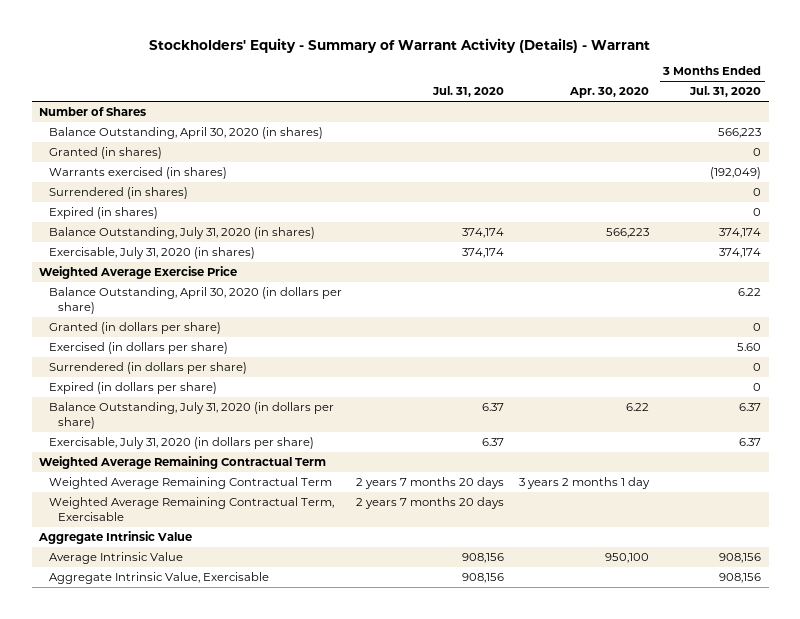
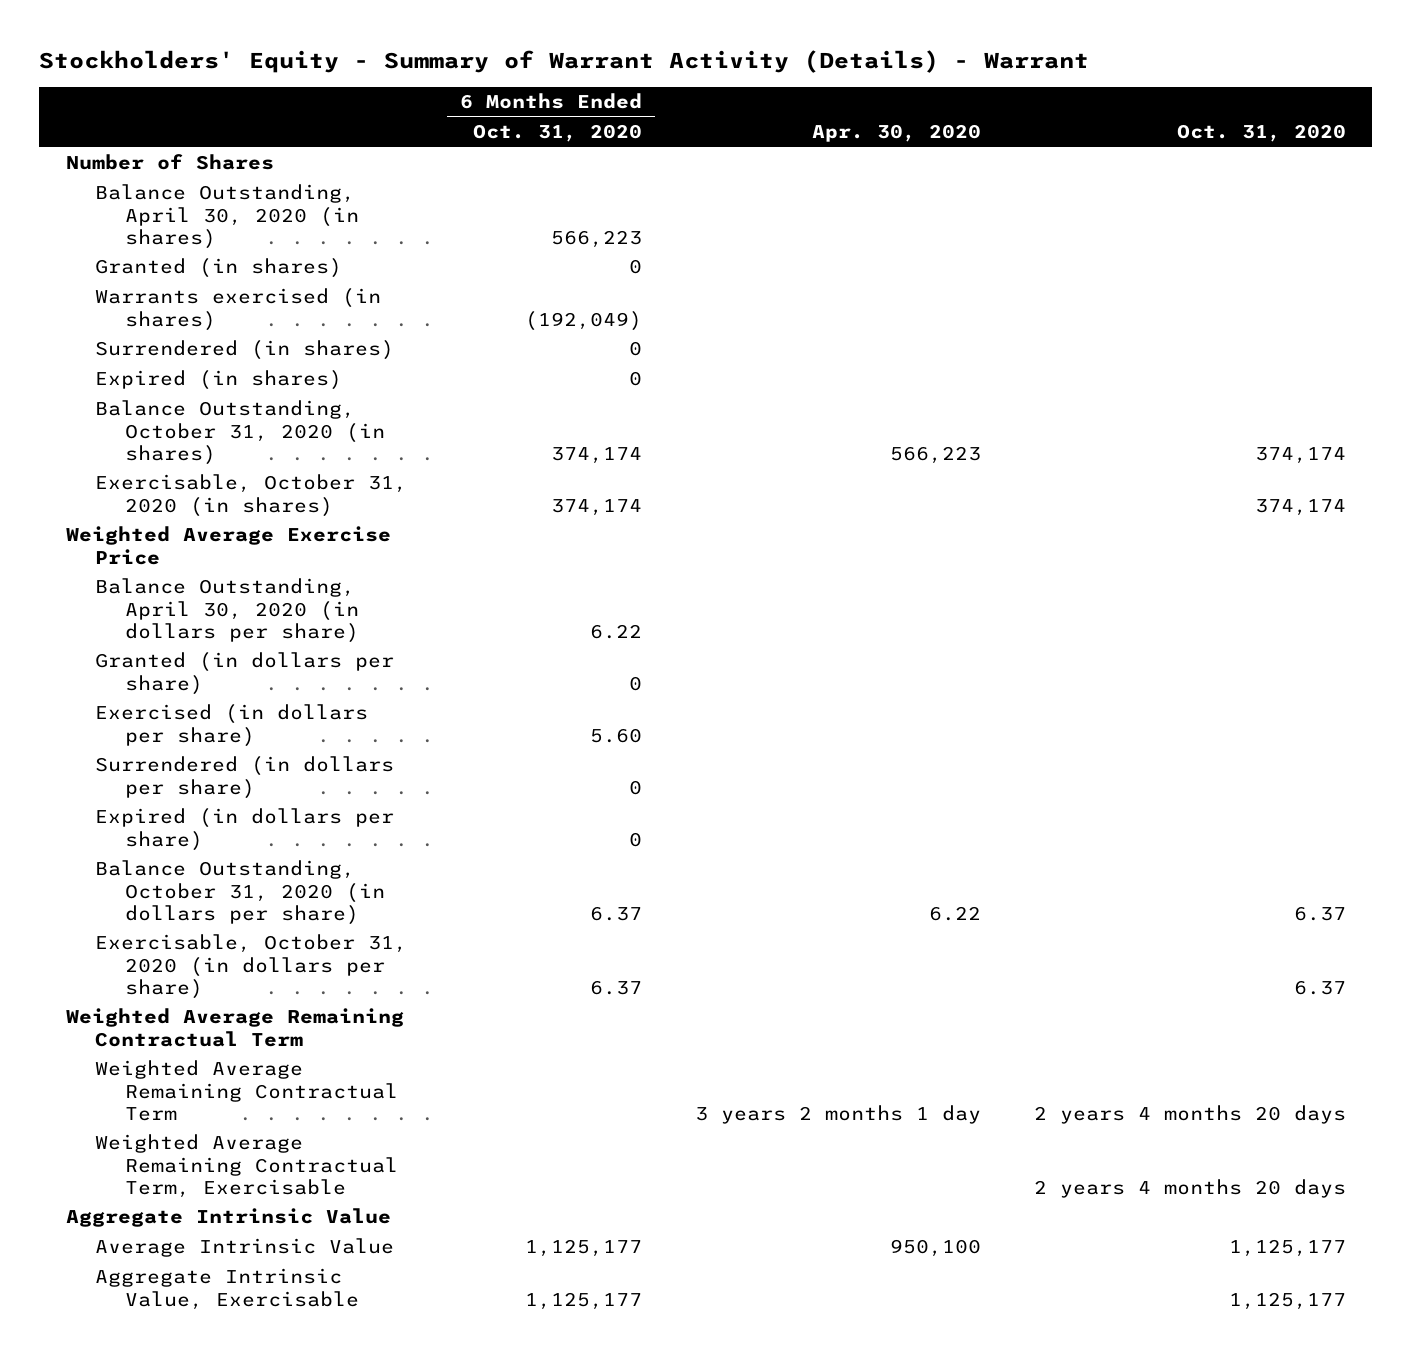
- | Jul. 31, 2020 | Apr. 30, 2020 | 3 Months Ended Jul. 31, 2020
+ | 6 Months Ended Oct. 31, 2020 | Apr. 30, 2020 | Oct. 31, 2020
- Balance Outstanding, July 31, 2020 (in shares) | 374,174 | 566,223 | 374,174
- Exercisable, July 31, 2020 (in shares) | 374,174 | | 374,174
+ Balance Outstanding, October 31, 2020 (in shares) | 374,174 | 566,223 | 374,174
+ Exercisable, October 31, 2020 (in shares) | 374,174 | | 374,174
- Balance Outstanding, July 31, 2020 (in dollars per share) | 6.37 | 6.22 | 6.37
- Exercisable, July 31, 2020 (in dollars per share) | 6.37 | | 6.37
+ Balance Outstanding, October 31, 2020 (in dollars per share) | 6.37 | 6.22 | 6.37
+ Exercisable, October 31, 2020 (in dollars per share) | 6.37 | | 6.37

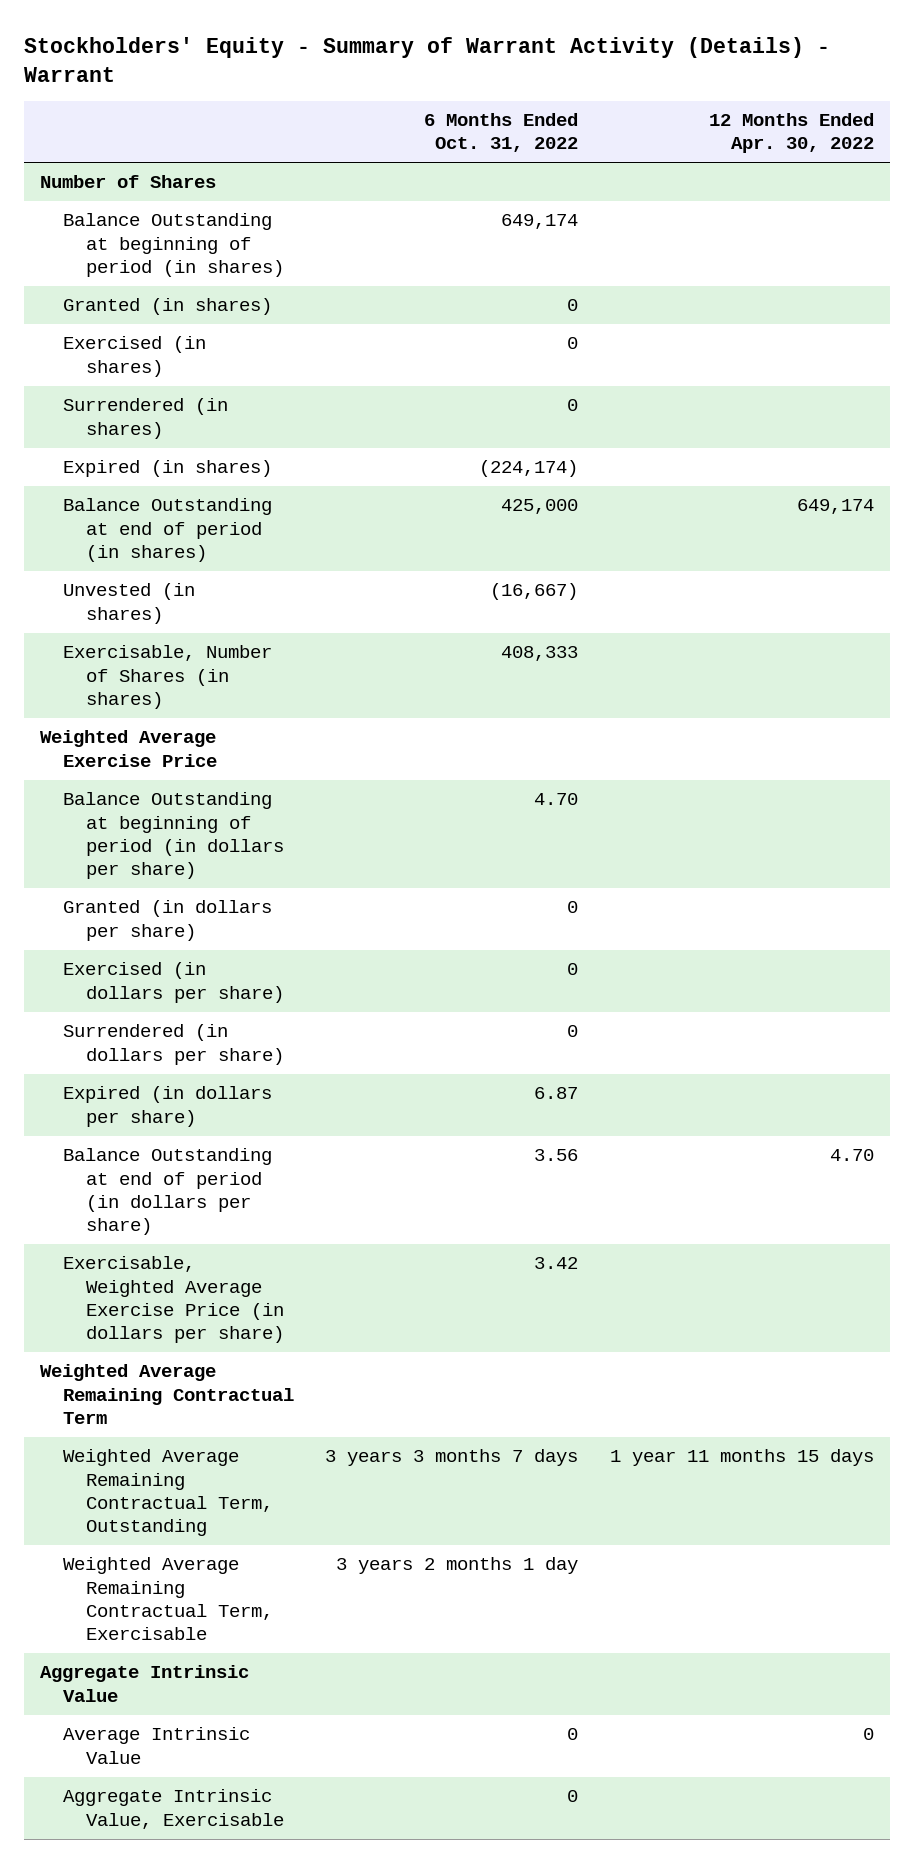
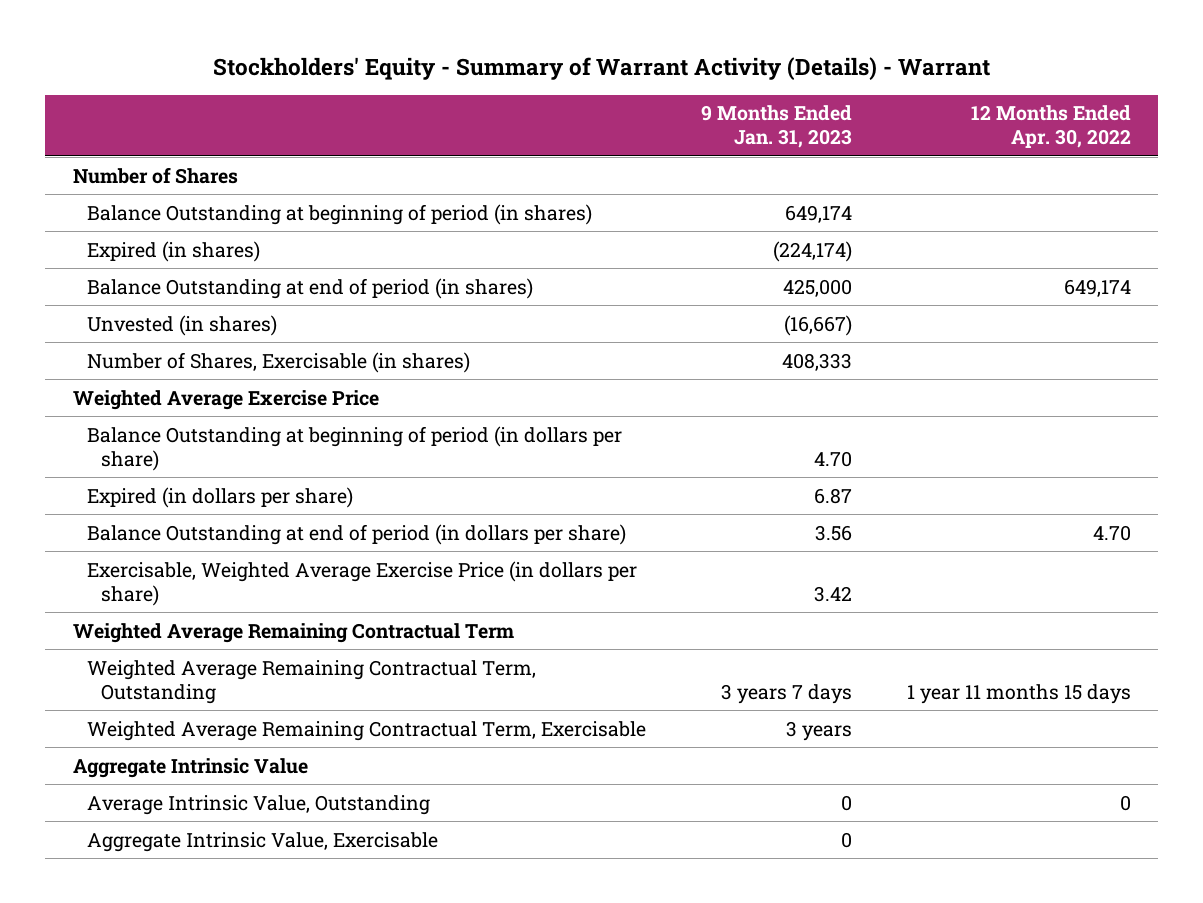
- | 6 Months Ended Oct. 31, 2022 | 12 Months Ended Apr. 30, 2022
+ | 9 Months Ended Jan. 31, 2023 | 12 Months Ended Apr. 30, 2022
- Granted (in shares) | 0 |
- Exercised (in shares) | 0 |
- Surrendered (in shares) | 0 |
- Exercisable, Number of Shares (in shares) | 408,333 |
+ Number of Shares, Exercisable (in shares) | 408,333 |
- Granted (in dollars per share) | 0 |
- Exercised (in dollars per share) | 0 |
- Surrendered (in dollars per share) | 0 |
- Average Intrinsic Value | 0 | 0
+ Average Intrinsic Value, Outstanding | 0 | 0

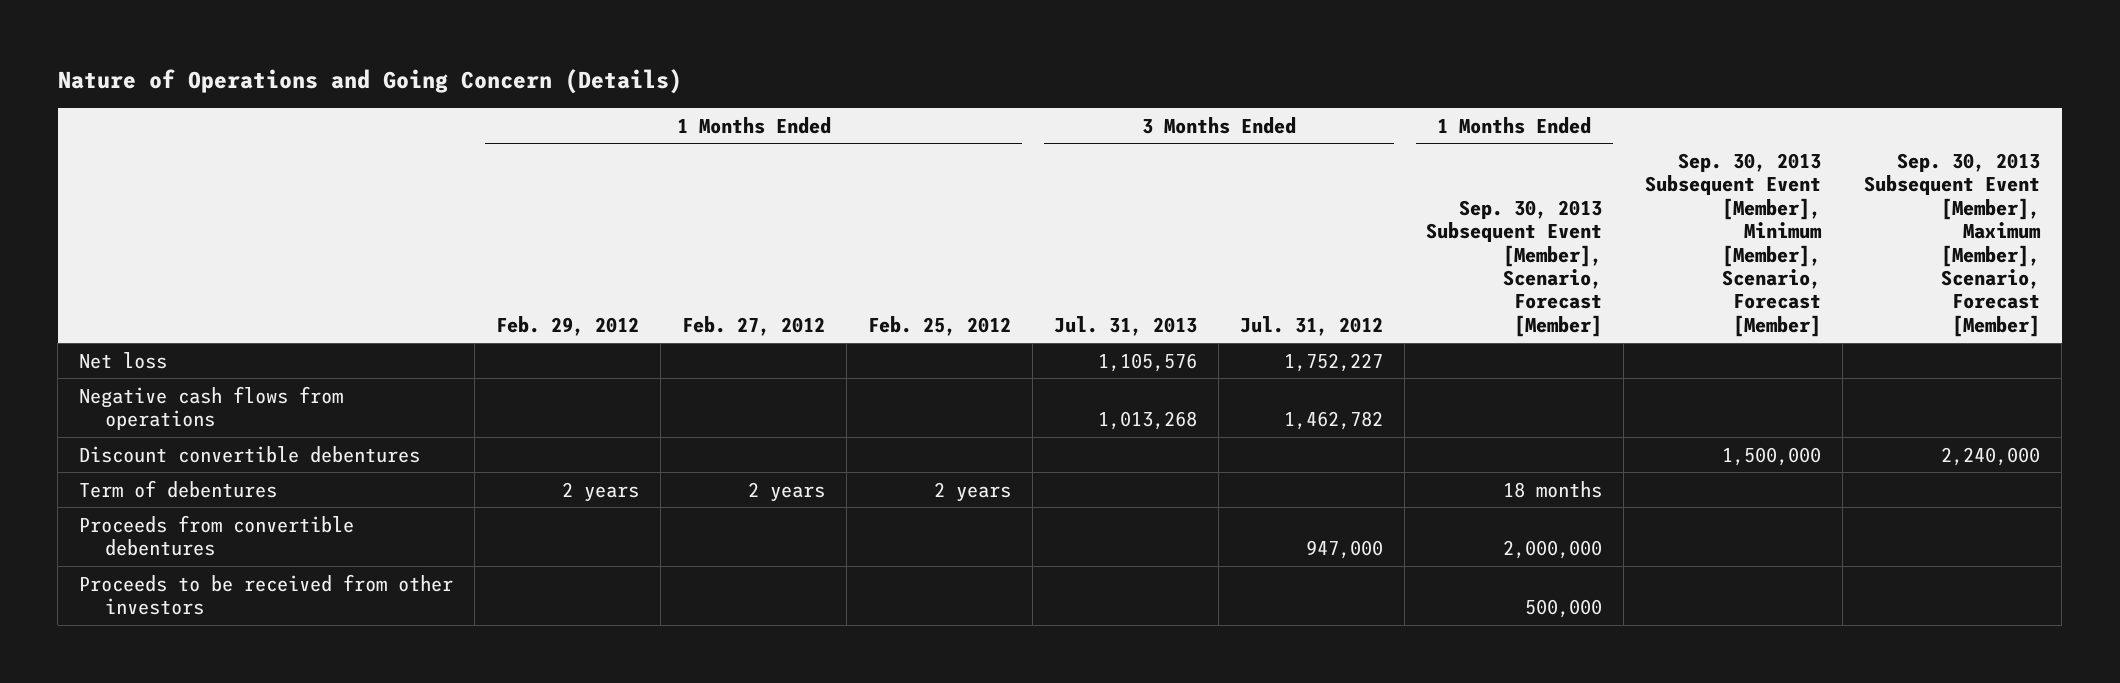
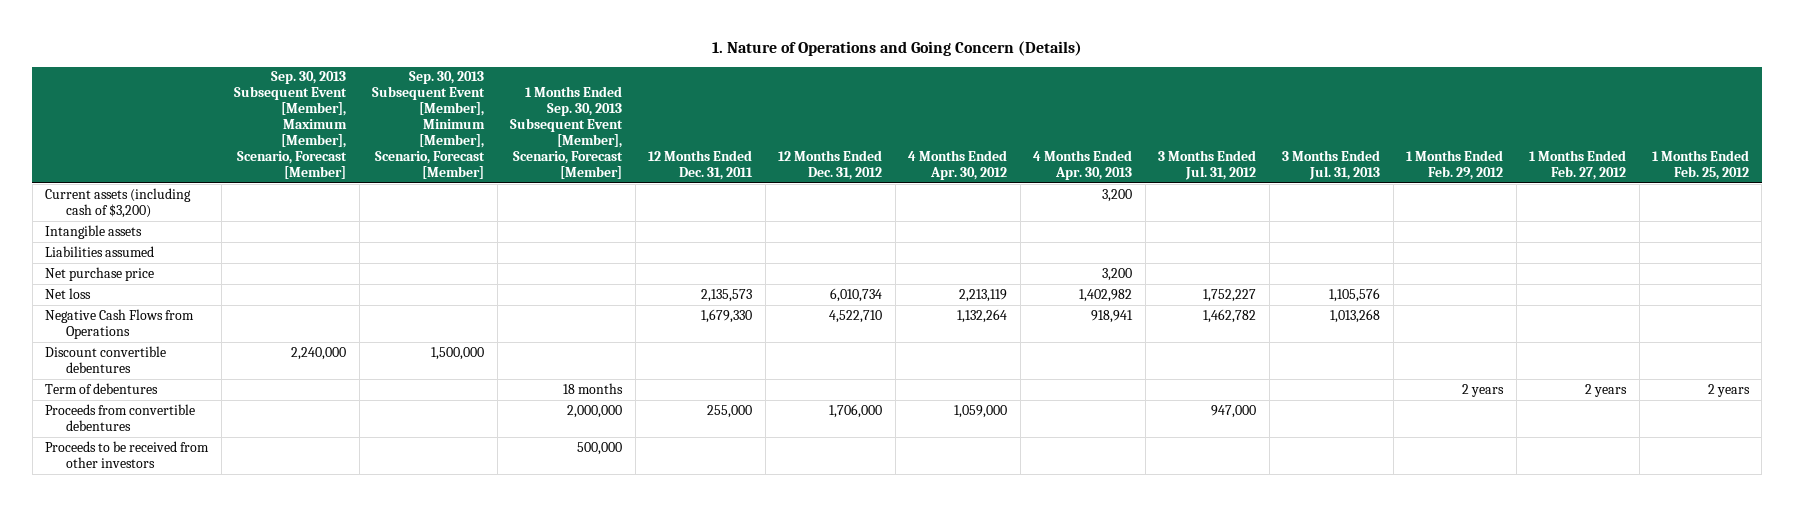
- Nature of Operations and Going Concern (Details)
+ 1. Nature of Operations and Going Concern (Details)
- | 1 Months Ended Feb. 29, 2012 | 1 Months Ended Feb. 27, 2012 | 1 Months Ended Feb. 25, 2012 | 3 Months Ended Jul. 31, 2013 | 3 Months Ended Jul. 31, 2012 | 1 Months Ended Sep. 30, 2013 Subsequent Event [Member], Scenario, Forecast [Member] | Sep. 30, 2013 Subsequent Event [Member], Minimum [Member], Scenario, Forecast [Member] | Sep. 30, 2013 Subsequent Event [Member], Maximum [Member], Scenario, Forecast [Member]
+ | Sep. 30, 2013 Subsequent Event [Member], Maximum [Member], Scenario, Forecast [Member] | Sep. 30, 2013 Subsequent Event [Member], Minimum [Member], Scenario, Forecast [Member] | 1 Months Ended Sep. 30, 2013 Subsequent Event [Member], Scenario, Forecast [Member] | 12 Months Ended Dec. 31, 2011 | 12 Months Ended Dec. 31, 2012 | 4 Months Ended Apr. 30, 2012 | 4 Months Ended Apr. 30, 2013 | 3 Months Ended Jul. 31, 2012 | 3 Months Ended Jul. 31, 2013 | 1 Months Ended Feb. 29, 2012 | 1 Months Ended Feb. 27, 2012 | 1 Months Ended Feb. 25, 2012
+ Current assets (including cash of $3,200) | | | | | | | 3,200 | | | | |
+ Intangible assets
+ Liabilities assumed
+ Net purchase price | | | | | | | 3,200 | | | | |
- Negative cash flows from operations | | | | 1,013,268 | 1,462,782 | | |
+ Negative Cash Flows from Operations | | | | 1,679,330 | 4,522,710 | 1,132,264 | 918,941 | 1,462,782 | 1,013,268 | | |

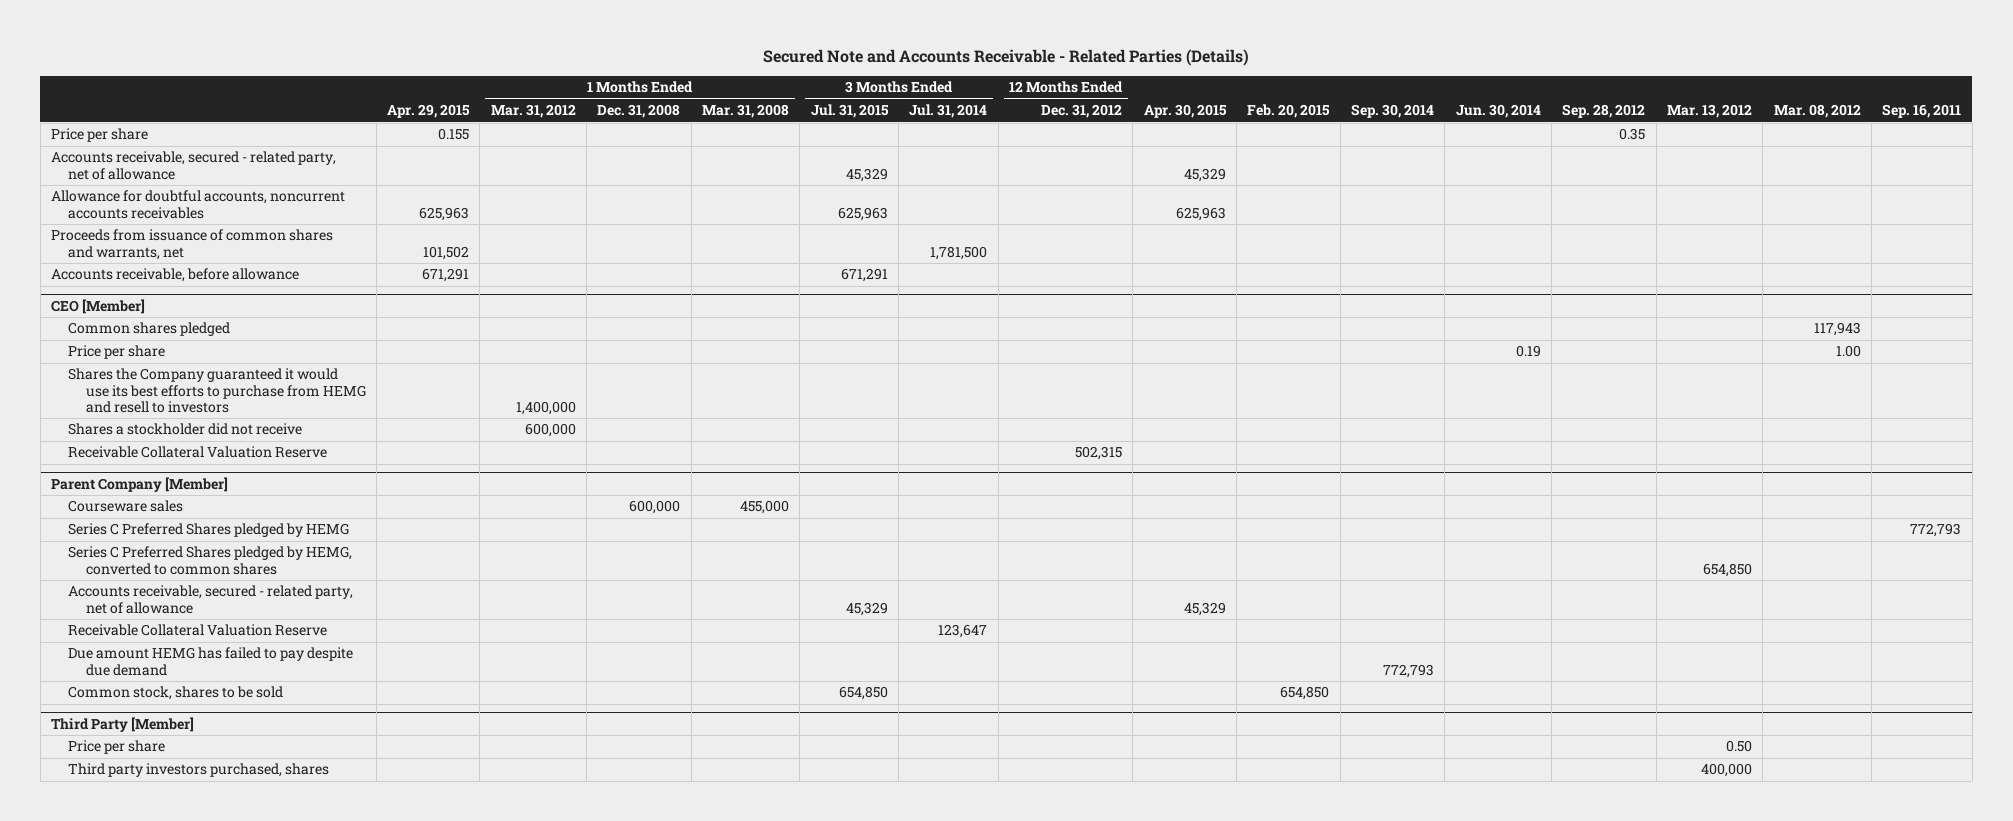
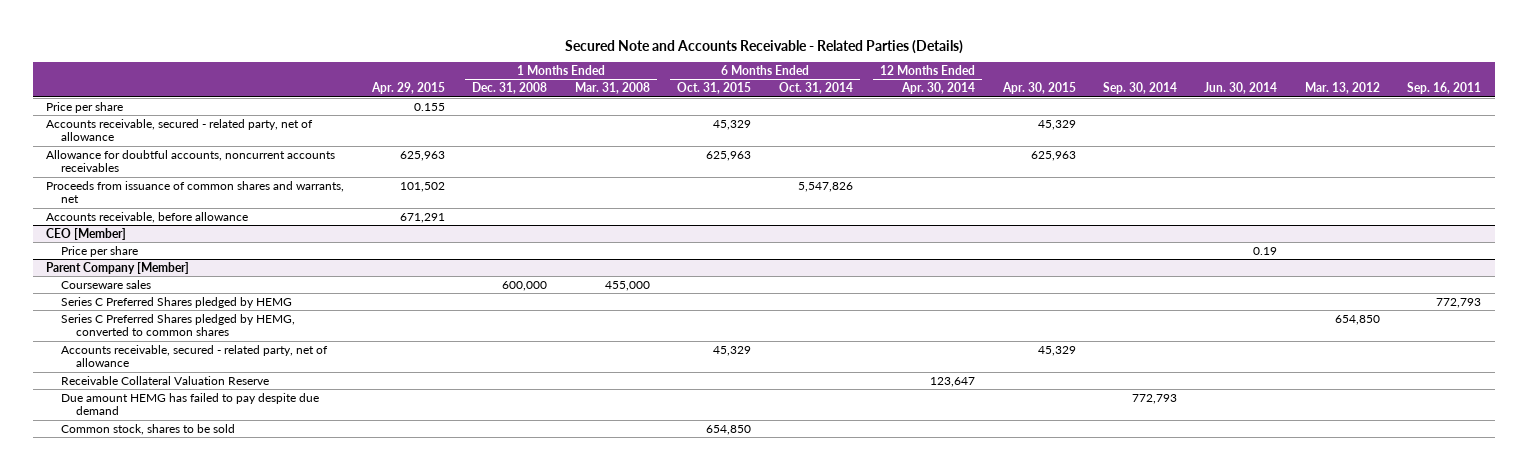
- | Apr. 29, 2015 | 1 Months Ended Mar. 31, 2012 | 1 Months Ended Dec. 31, 2008 | 1 Months Ended Mar. 31, 2008 | 3 Months Ended Jul. 31, 2015 | 3 Months Ended Jul. 31, 2014 | 12 Months Ended Dec. 31, 2012 | Apr. 30, 2015 | Feb. 20, 2015 | Sep. 30, 2014 | Jun. 30, 2014 | Sep. 28, 2012 | Mar. 13, 2012 | Mar. 08, 2012 | Sep. 16, 2011
+ | Apr. 29, 2015 | 1 Months Ended Dec. 31, 2008 | 1 Months Ended Mar. 31, 2008 | 6 Months Ended Oct. 31, 2015 | 6 Months Ended Oct. 31, 2014 | 12 Months Ended Apr. 30, 2014 | Apr. 30, 2015 | Sep. 30, 2014 | Jun. 30, 2014 | Mar. 13, 2012 | Sep. 16, 2011
@ CEO [Member]
- Common shares pledged | | | | | | | | | | | | | | 117,943 |
- Shares the Company guaranteed it would use its best efforts to purchase from HEMG and resell to investors | | 1,400,000 | | | | | | | | | | | | |
- Shares a stockholder did not receive | | 600,000 | | | | | | | | | | | | |
- Receivable Collateral Valuation Reserve | | | | | | | 502,315 | | | | | | | |
- Third Party [Member]
- Price per share | | | | | | | | | | | | | 0.50 | |
- Third party investors purchased, shares | | | | | | | | | | | | | 400,000 | |

